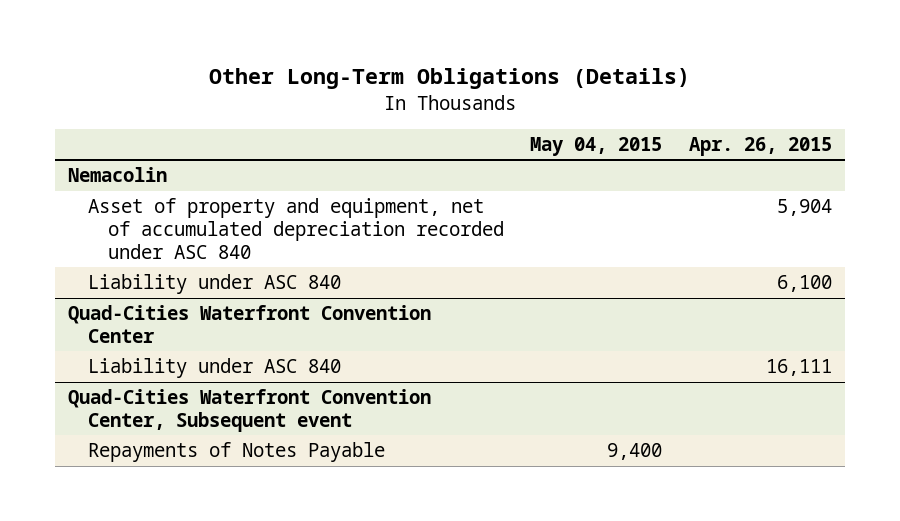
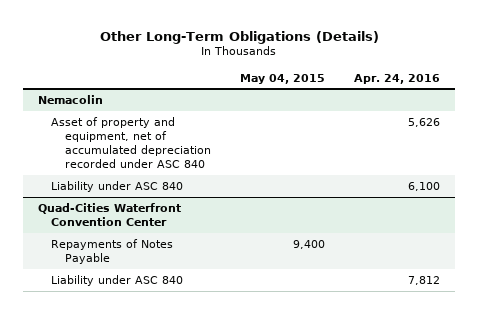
- | May 04, 2015 | Apr. 26, 2015
+ | May 04, 2015 | Apr. 24, 2016
@ Quad-Cities Waterfront Convention Center
+ Repayments of Notes Payable | 9,400 |
- Quad-Cities Waterfront Convention Center, Subsequent event
- Repayments of Notes Payable | 9,400 |

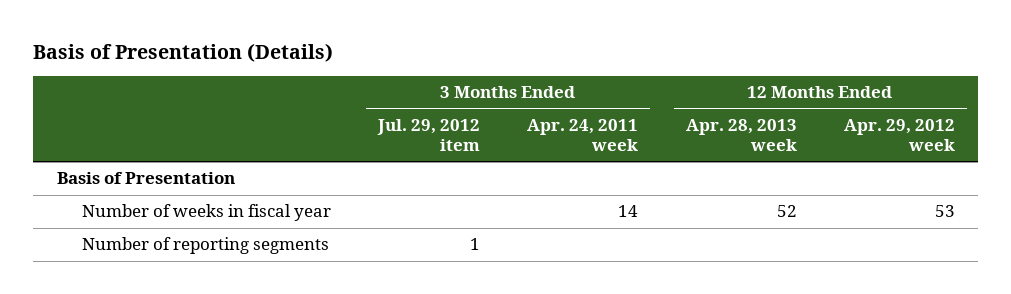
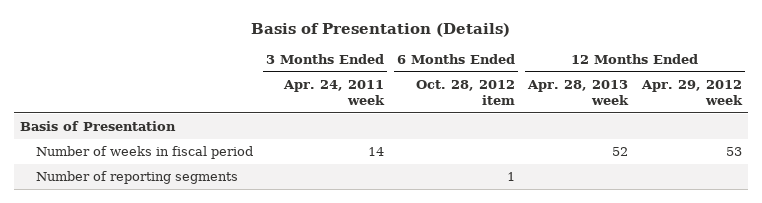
- | 3 Months Ended Jul. 29, 2012 item | 3 Months Ended Apr. 24, 2011 week | 12 Months Ended Apr. 28, 2013 week | 12 Months Ended Apr. 29, 2012 week
+ | 3 Months Ended Apr. 24, 2011 week | 6 Months Ended Oct. 28, 2012 item | 12 Months Ended Apr. 28, 2013 week | 12 Months Ended Apr. 29, 2012 week
- Number of weeks in fiscal year | | 14 | 52 | 53
+ Number of weeks in fiscal period | 14 | | 52 | 53

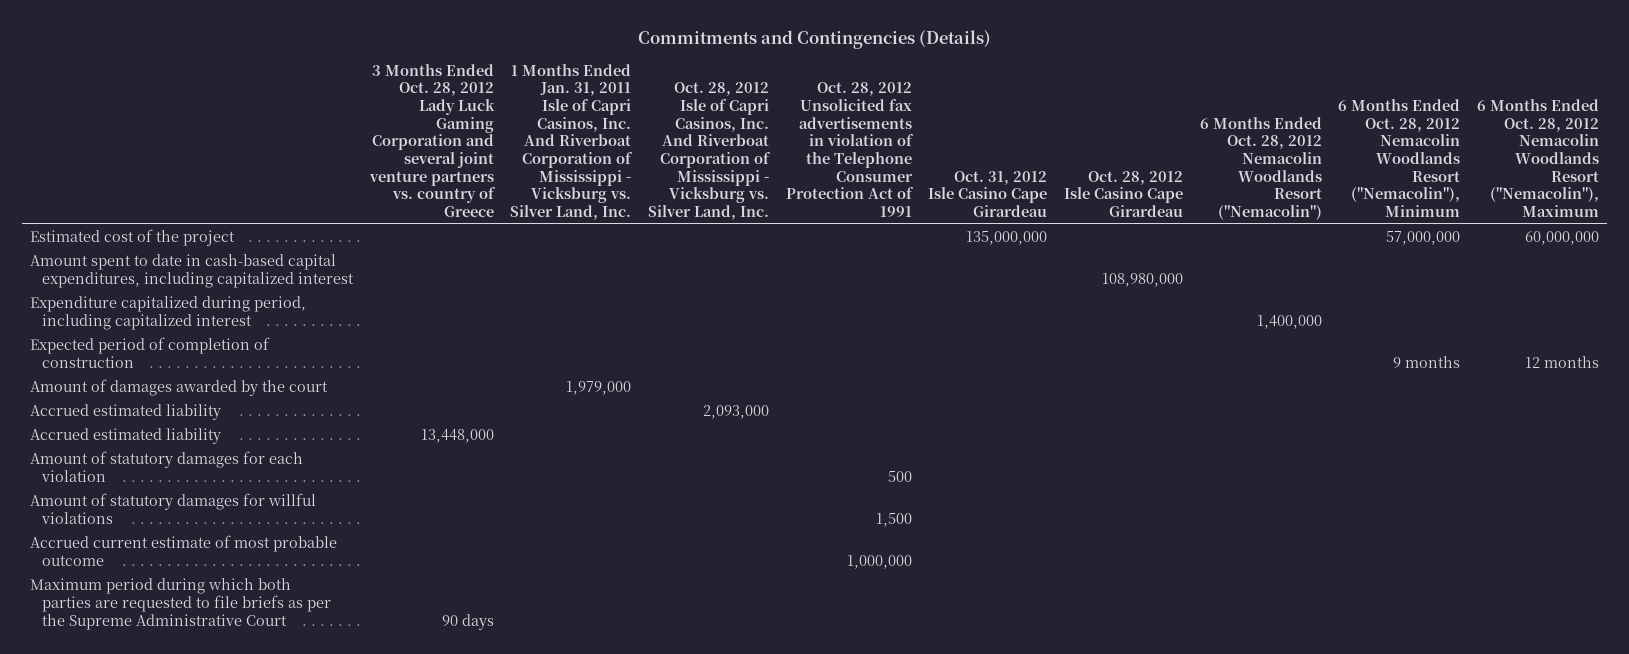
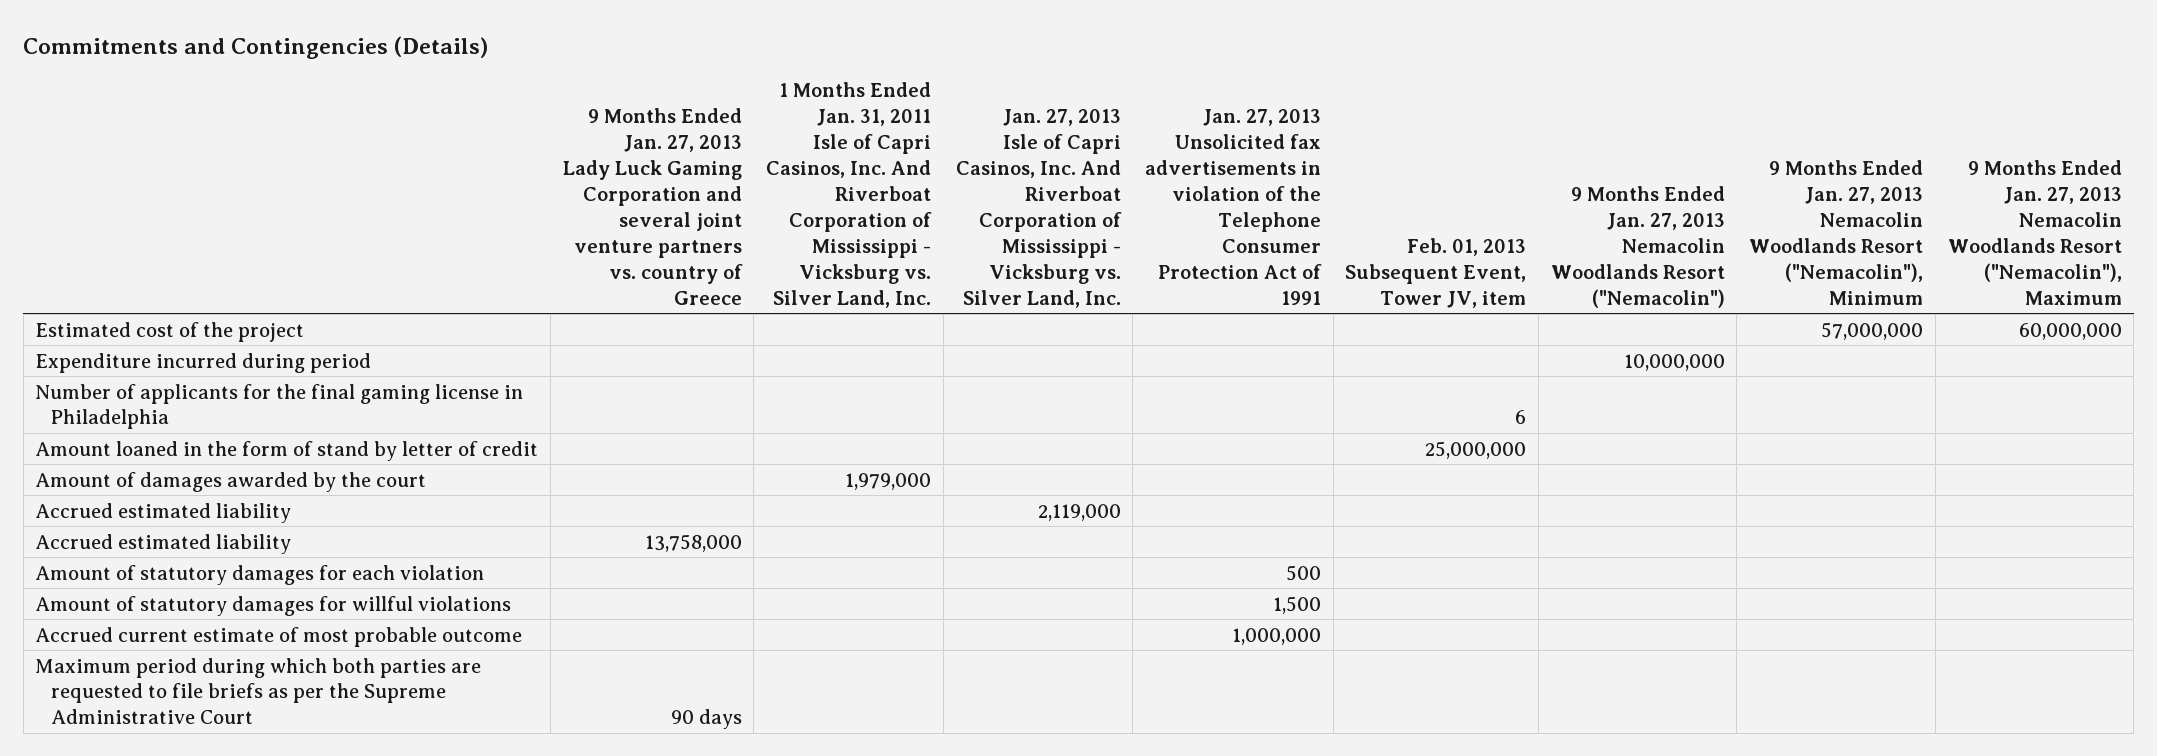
- | 3 Months Ended Oct. 28, 2012 Lady Luck Gaming Corporation and several joint venture partners vs. country of Greece | 1 Months Ended Jan. 31, 2011 Isle of Capri Casinos, Inc. And Riverboat Corporation of Mississippi - Vicksburg vs. Silver Land, Inc. | Oct. 28, 2012 Isle of Capri Casinos, Inc. And Riverboat Corporation of Mississippi - Vicksburg vs. Silver Land, Inc. | Oct. 28, 2012 Unsolicited fax advertisements in violation of the Telephone Consumer Protection Act of 1991 | Oct. 31, 2012 Isle Casino Cape Girardeau | Oct. 28, 2012 Isle Casino Cape Girardeau | 6 Months Ended Oct. 28, 2012 Nemacolin Woodlands Resort ("Nemacolin") | 6 Months Ended Oct. 28, 2012 Nemacolin Woodlands Resort ("Nemacolin"), Minimum | 6 Months Ended Oct. 28, 2012 Nemacolin Woodlands Resort ("Nemacolin"), Maximum
+ | 9 Months Ended Jan. 27, 2013 Lady Luck Gaming Corporation and several joint venture partners vs. country of Greece | 1 Months Ended Jan. 31, 2011 Isle of Capri Casinos, Inc. And Riverboat Corporation of Mississippi - Vicksburg vs. Silver Land, Inc. | Jan. 27, 2013 Isle of Capri Casinos, Inc. And Riverboat Corporation of Mississippi - Vicksburg vs. Silver Land, Inc. | Jan. 27, 2013 Unsolicited fax advertisements in violation of the Telephone Consumer Protection Act of 1991 | Feb. 01, 2013 Subsequent Event, Tower JV, item | 9 Months Ended Jan. 27, 2013 Nemacolin Woodlands Resort ("Nemacolin") | 9 Months Ended Jan. 27, 2013 Nemacolin Woodlands Resort ("Nemacolin"), Minimum | 9 Months Ended Jan. 27, 2013 Nemacolin Woodlands Resort ("Nemacolin"), Maximum
- Amount spent to date in cash-based capital expenditures, including capitalized interest | | | | | | 108,980,000 | | |
- Expenditure capitalized during period, including capitalized interest | | | | | | | 1,400,000 | |
- Expected period of completion of construction | | | | | | | | 9 months | 12 months
+ Expenditure incurred during period | | | | | | 10,000,000 | |
+ Number of applicants for the final gaming license in Philadelphia | | | | | 6 | | |
+ Amount loaned in the form of stand by letter of credit | | | | | 25,000,000 | | |

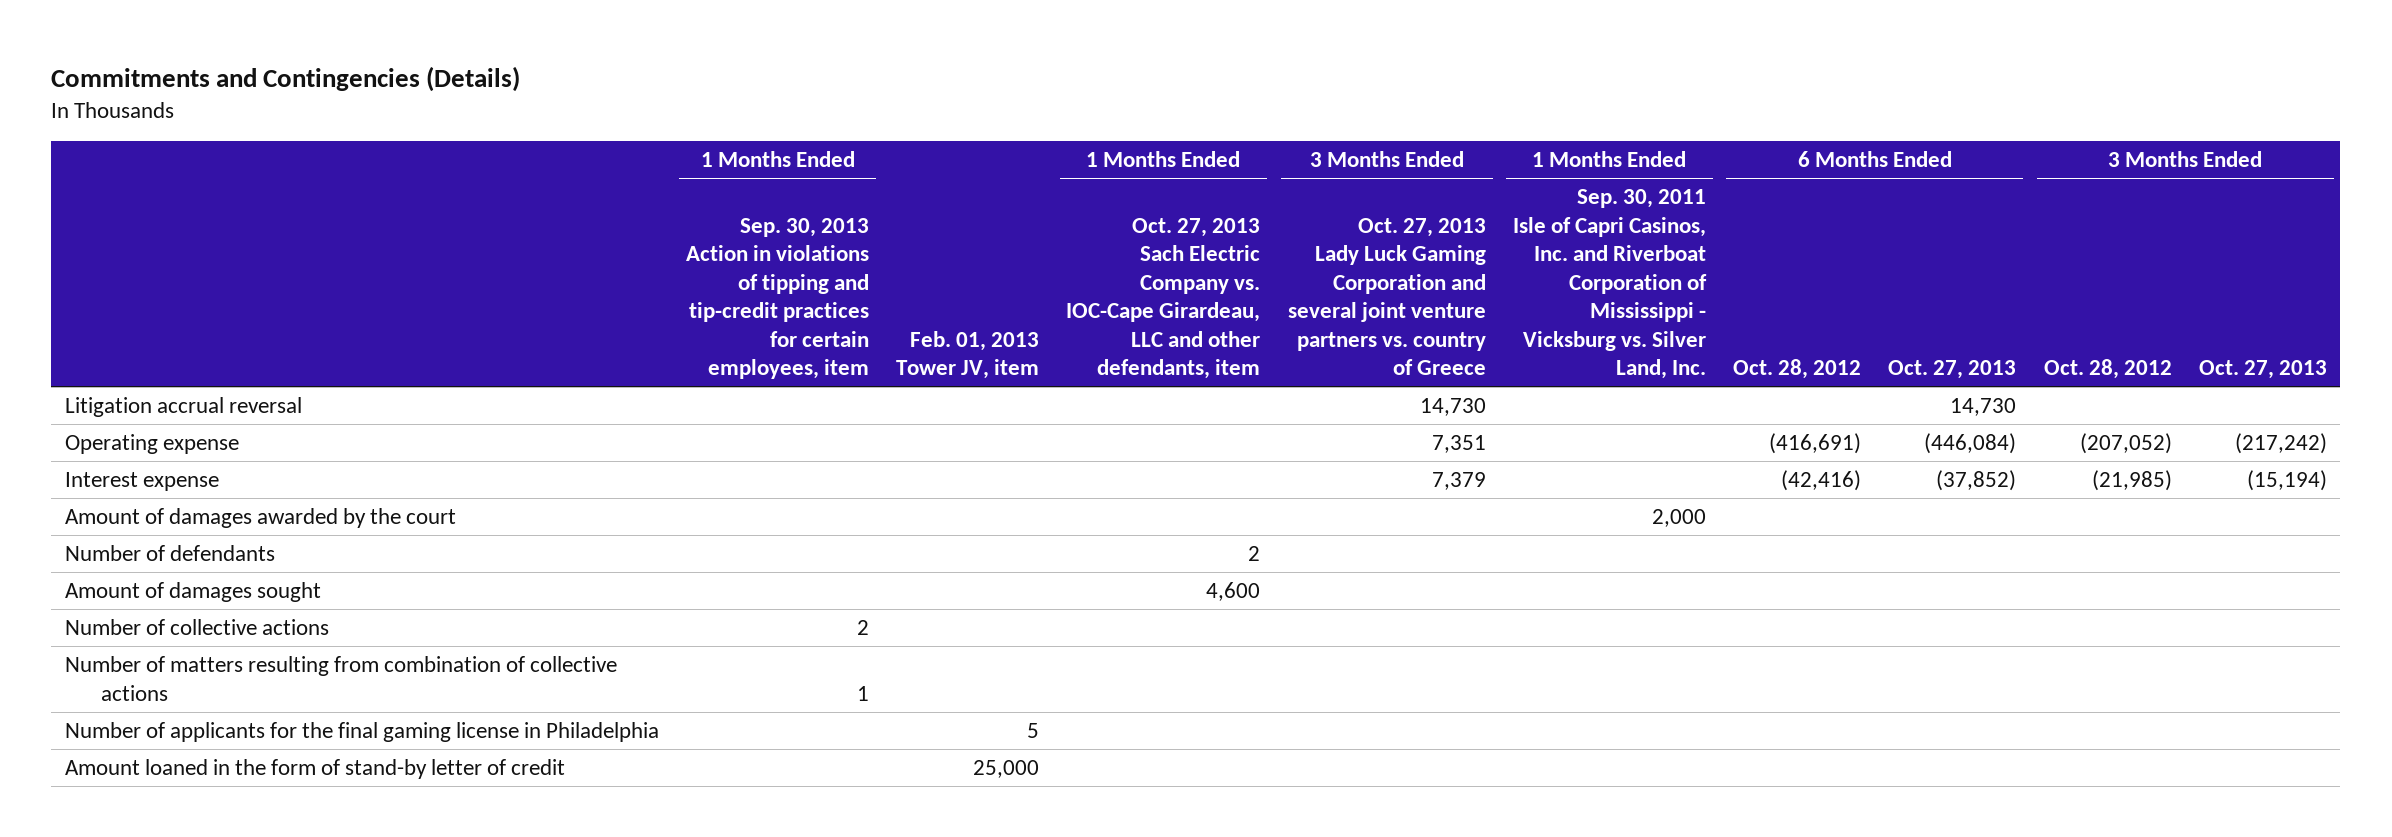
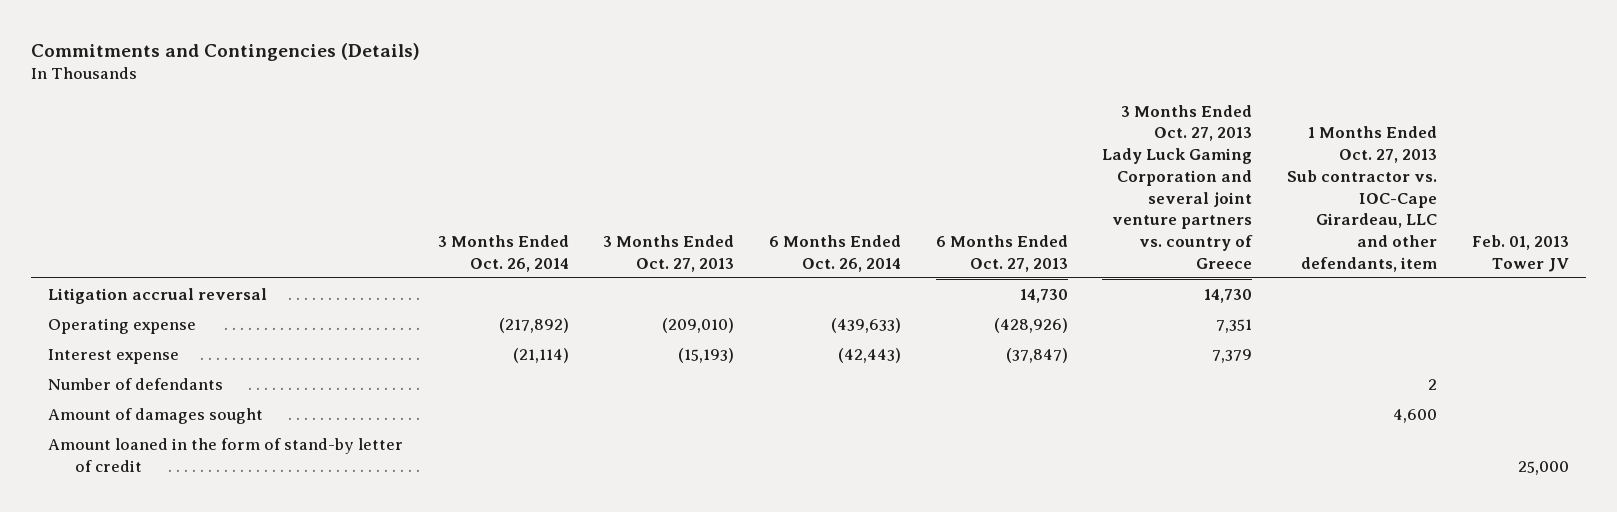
- | 1 Months Ended Sep. 30, 2013 Action in violations of tipping and tip-credit practices for certain employees, item | Feb. 01, 2013 Tower JV, item | 1 Months Ended Oct. 27, 2013 Sach Electric Company vs. IOC-Cape Girardeau, LLC and other defendants, item | 3 Months Ended Oct. 27, 2013 Lady Luck Gaming Corporation and several joint venture partners vs. country of Greece | 1 Months Ended Sep. 30, 2011 Isle of Capri Casinos, Inc. and Riverboat Corporation of Mississippi - Vicksburg vs. Silver Land, Inc. | 6 Months Ended Oct. 28, 2012 | 6 Months Ended Oct. 27, 2013 | 3 Months Ended Oct. 28, 2012 | 3 Months Ended Oct. 27, 2013
+ | 3 Months Ended Oct. 26, 2014 | 3 Months Ended Oct. 27, 2013 | 6 Months Ended Oct. 26, 2014 | 6 Months Ended Oct. 27, 2013 | 3 Months Ended Oct. 27, 2013 Lady Luck Gaming Corporation and several joint venture partners vs. country of Greece | 1 Months Ended Oct. 27, 2013 Sub contractor vs. IOC-Cape Girardeau, LLC and other defendants, item | Feb. 01, 2013 Tower JV
- Operating expense | | | | 7,351 | | (416,691) | (446,084) | (207,052) | (217,242)
- Interest expense | | | | 7,379 | | (42,416) | (37,852) | (21,985) | (15,194)
- Amount of damages awarded by the court | | | | | 2,000 | | | |
+ Operating expense | (217,892) | (209,010) | (439,633) | (428,926) | 7,351 | |
+ Interest expense | (21,114) | (15,193) | (42,443) | (37,847) | 7,379 | |
- Number of collective actions | 2 | | | | | | | |
- Number of matters resulting from combination of collective actions | 1 | | | | | | | |
- Number of applicants for the final gaming license in Philadelphia | | 5 | | | | | | |

